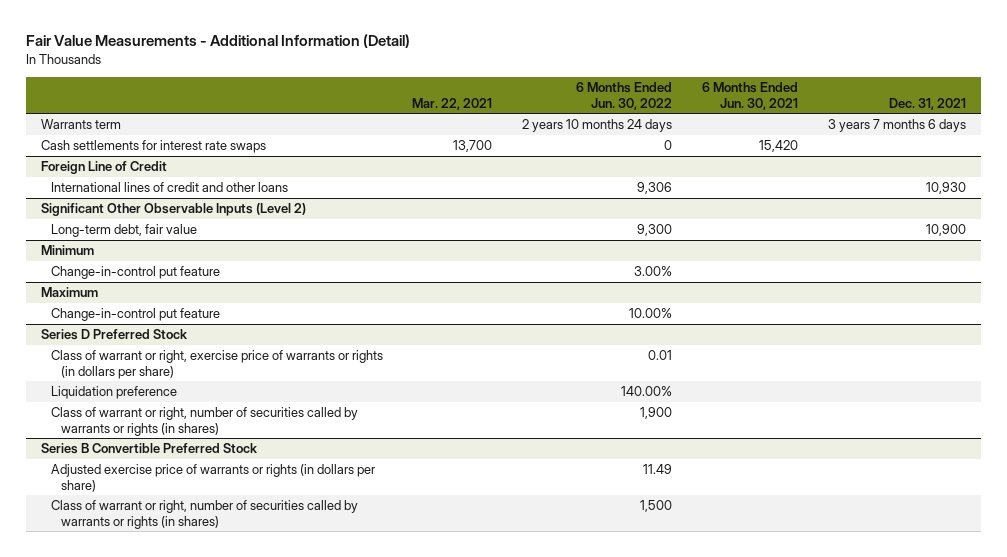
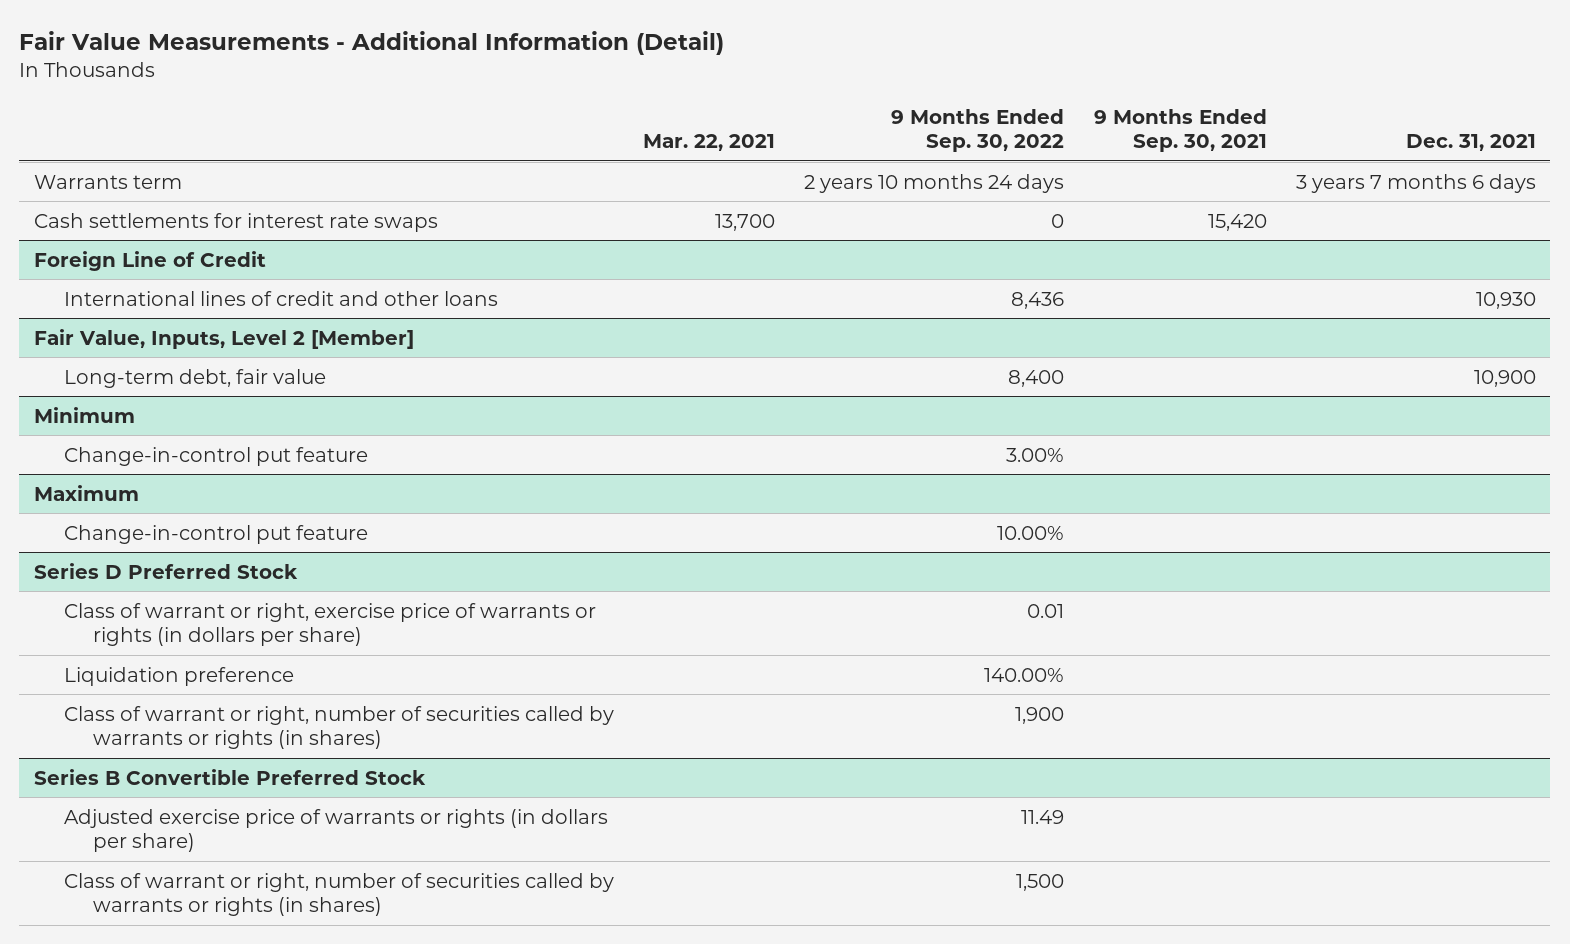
- | Mar. 22, 2021 | 6 Months Ended Jun. 30, 2022 | 6 Months Ended Jun. 30, 2021 | Dec. 31, 2021
+ | Mar. 22, 2021 | 9 Months Ended Sep. 30, 2022 | 9 Months Ended Sep. 30, 2021 | Dec. 31, 2021
- Significant Other Observable Inputs (Level 2)
+ Fair Value, Inputs, Level 2 [Member]

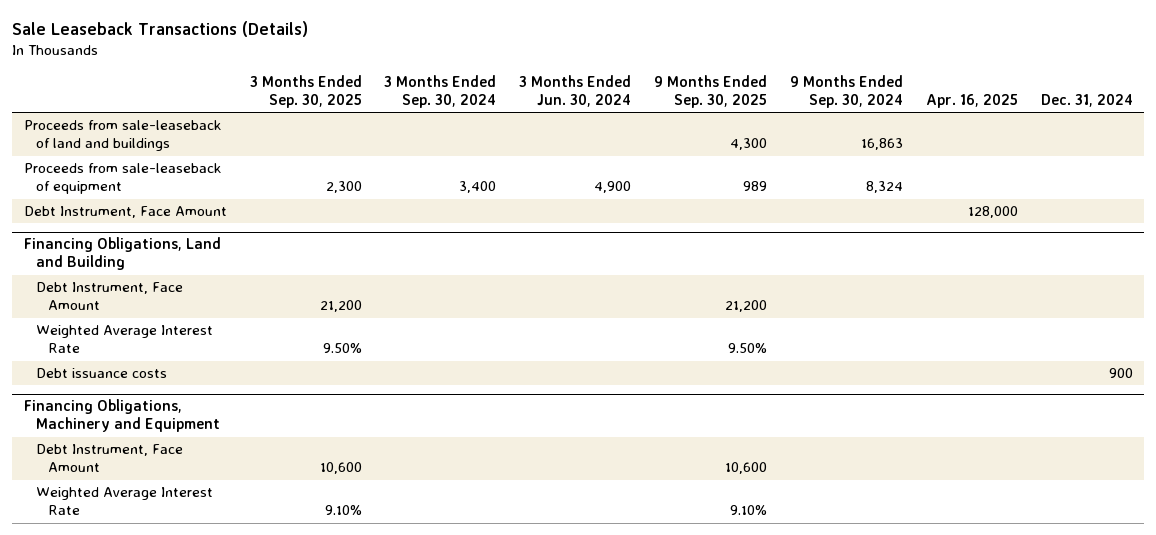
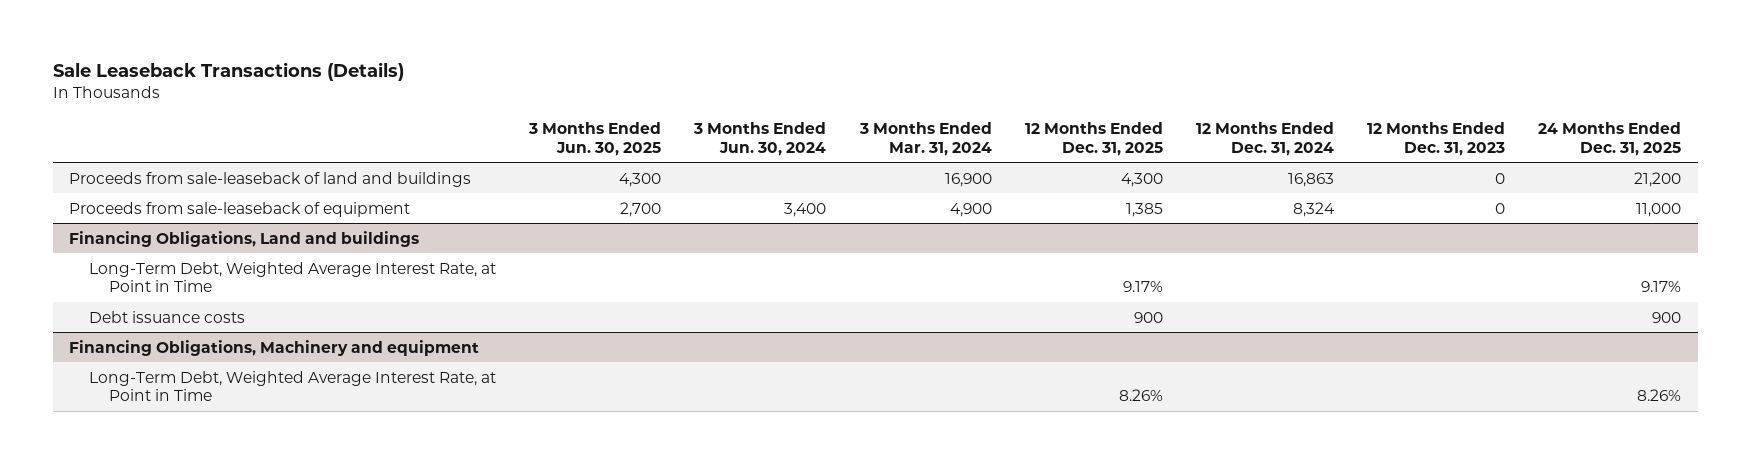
- | 3 Months Ended Sep. 30, 2025 | 3 Months Ended Sep. 30, 2024 | 3 Months Ended Jun. 30, 2024 | 9 Months Ended Sep. 30, 2025 | 9 Months Ended Sep. 30, 2024 | Apr. 16, 2025 | Dec. 31, 2024
+ | 3 Months Ended Jun. 30, 2025 | 3 Months Ended Jun. 30, 2024 | 3 Months Ended Mar. 31, 2024 | 12 Months Ended Dec. 31, 2025 | 12 Months Ended Dec. 31, 2024 | 12 Months Ended Dec. 31, 2023 | 24 Months Ended Dec. 31, 2025
- Proceeds from sale-leaseback of equipment | 2,300 | 3,400 | 4,900 | 989 | 8,324 | |
- Debt Instrument, Face Amount | | | | | | 128,000 |
- Financing Obligations, Land and Building
- Debt Instrument, Face Amount | 21,200 | | | 21,200 | | |
- Weighted Average Interest Rate | 9.50% | | | 9.50% | | |
+ Proceeds from sale-leaseback of equipment | 2,700 | 3,400 | 4,900 | 1,385 | 8,324 | 0 | 11,000
+ Financing Obligations, Land and buildings
+ Long-Term Debt, Weighted Average Interest Rate, at Point in Time | | | | 9.17% | | | 9.17%
- Financing Obligations, Machinery and Equipment
- Debt Instrument, Face Amount | 10,600 | | | 10,600 | | |
- Weighted Average Interest Rate | 9.10% | | | 9.10% | | |
+ Financing Obligations, Machinery and equipment
+ Long-Term Debt, Weighted Average Interest Rate, at Point in Time | | | | 8.26% | | | 8.26%

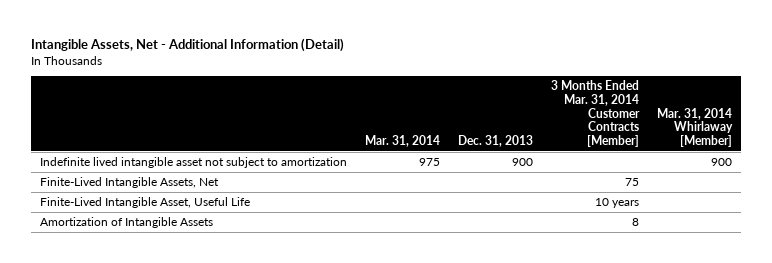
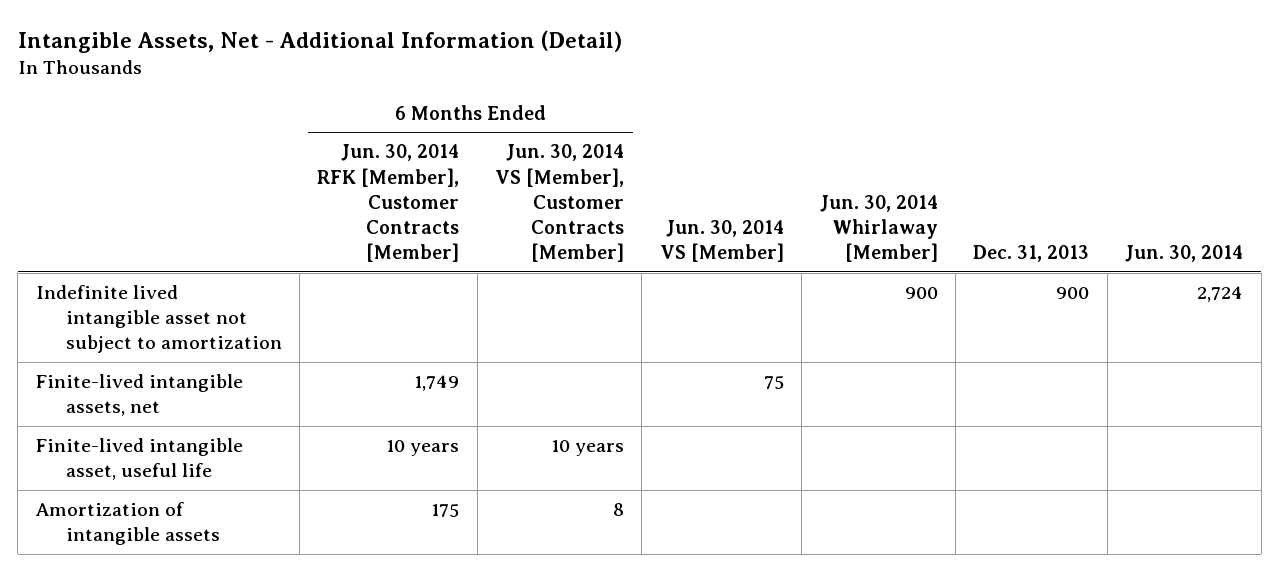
- | Mar. 31, 2014 | Dec. 31, 2013 | 3 Months Ended Mar. 31, 2014 Customer Contracts [Member] | Mar. 31, 2014 Whirlaway [Member]
+ | 6 Months Ended Jun. 30, 2014 RFK [Member], Customer Contracts [Member] | 6 Months Ended Jun. 30, 2014 VS [Member], Customer Contracts [Member] | Jun. 30, 2014 VS [Member] | Jun. 30, 2014 Whirlaway [Member] | Dec. 31, 2013 | Jun. 30, 2014
- Finite-Lived Intangible Assets, Net | | | 75 |
- Finite-Lived Intangible Asset, Useful Life | | | 10 years |
- Amortization of Intangible Assets | | | 8 |
+ Finite-lived intangible assets, net | 1,749 | | 75 | | |
+ Finite-lived intangible asset, useful life | 10 years | 10 years | | | |
+ Amortization of intangible assets | 175 | 8 | | | |

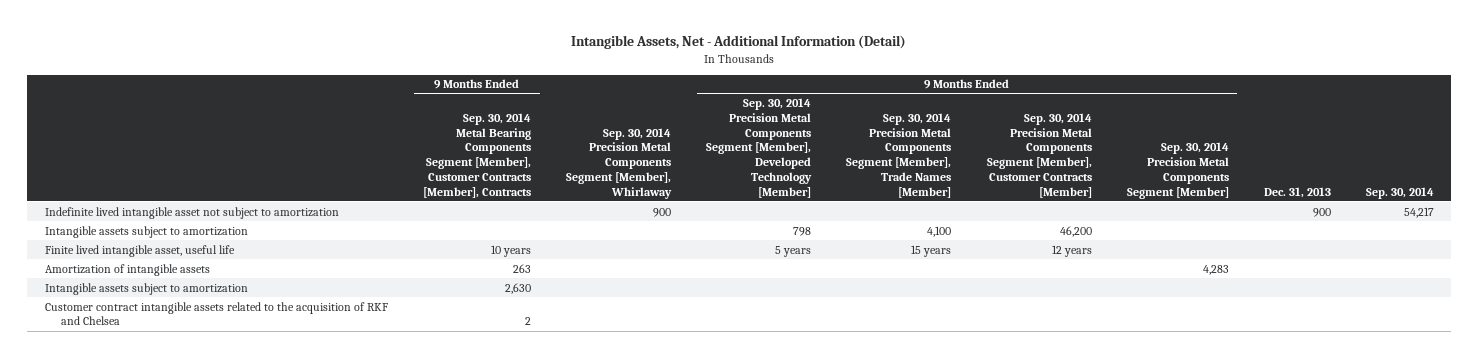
- | 6 Months Ended Jun. 30, 2014 RFK [Member], Customer Contracts [Member] | 6 Months Ended Jun. 30, 2014 VS [Member], Customer Contracts [Member] | Jun. 30, 2014 VS [Member] | Jun. 30, 2014 Whirlaway [Member] | Dec. 31, 2013 | Jun. 30, 2014
+ | 9 Months Ended Sep. 30, 2014 Metal Bearing Components Segment [Member], Customer Contracts [Member], Contracts | Sep. 30, 2014 Precision Metal Components Segment [Member], Whirlaway | 9 Months Ended Sep. 30, 2014 Precision Metal Components Segment [Member], Developed Technology [Member] | 9 Months Ended Sep. 30, 2014 Precision Metal Components Segment [Member], Trade Names [Member] | 9 Months Ended Sep. 30, 2014 Precision Metal Components Segment [Member], Customer Contracts [Member] | 9 Months Ended Sep. 30, 2014 Precision Metal Components Segment [Member] | Dec. 31, 2013 | Sep. 30, 2014
- Finite-lived intangible assets, net | 1,749 | | 75 | | |
- Finite-lived intangible asset, useful life | 10 years | 10 years | | | |
+ Intangible assets subject to amortization | | | 798 | 4,100 | 46,200 | | |
+ Finite lived intangible asset, useful life | 10 years | | 5 years | 15 years | 12 years | | |
+ Intangible assets subject to amortization | 2,630 | | | | | | |
+ Customer contract intangible assets related to the acquisition of RKF and Chelsea | 2 | | | | | | |

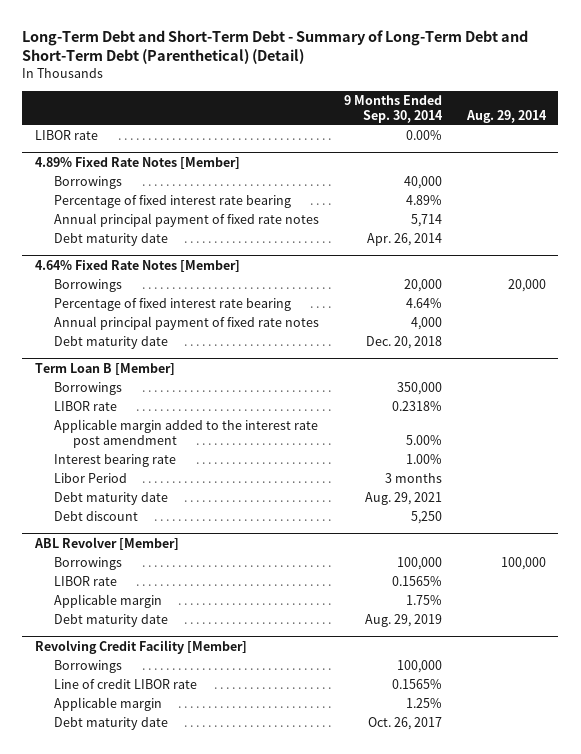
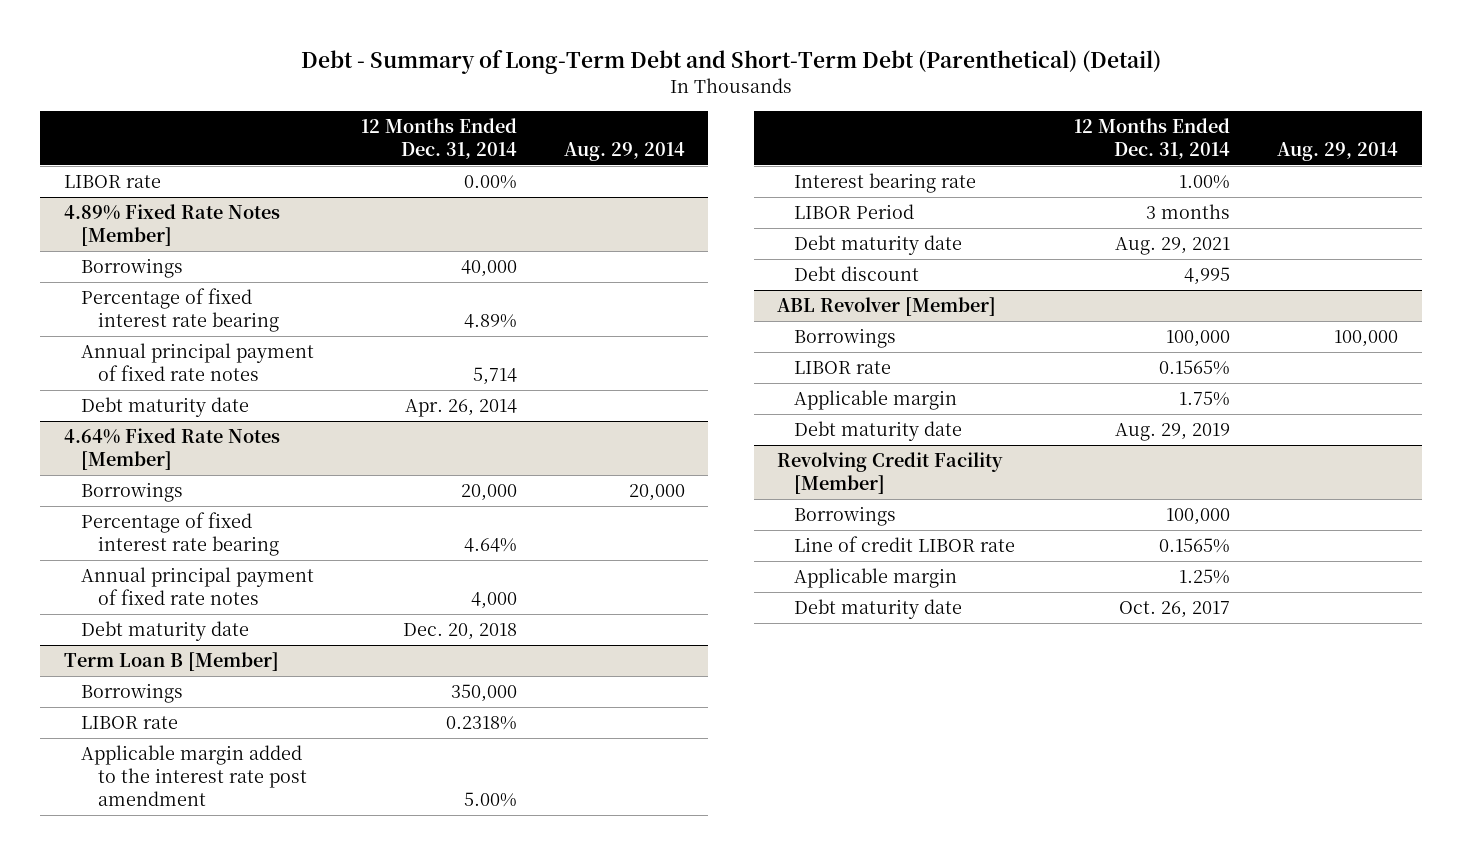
- Long-Term Debt and Short-Term Debt - Summary of Long-Term Debt and Short-Term Debt (Parenthetical) (Detail)
+ Debt - Summary of Long-Term Debt and Short-Term Debt (Parenthetical) (Detail)
- | 9 Months Ended Sep. 30, 2014 | Aug. 29, 2014
+ | 12 Months Ended Dec. 31, 2014 | Aug. 29, 2014
@ Term Loan B [Member]
- Libor Period | 3 months |
+ LIBOR Period | 3 months |

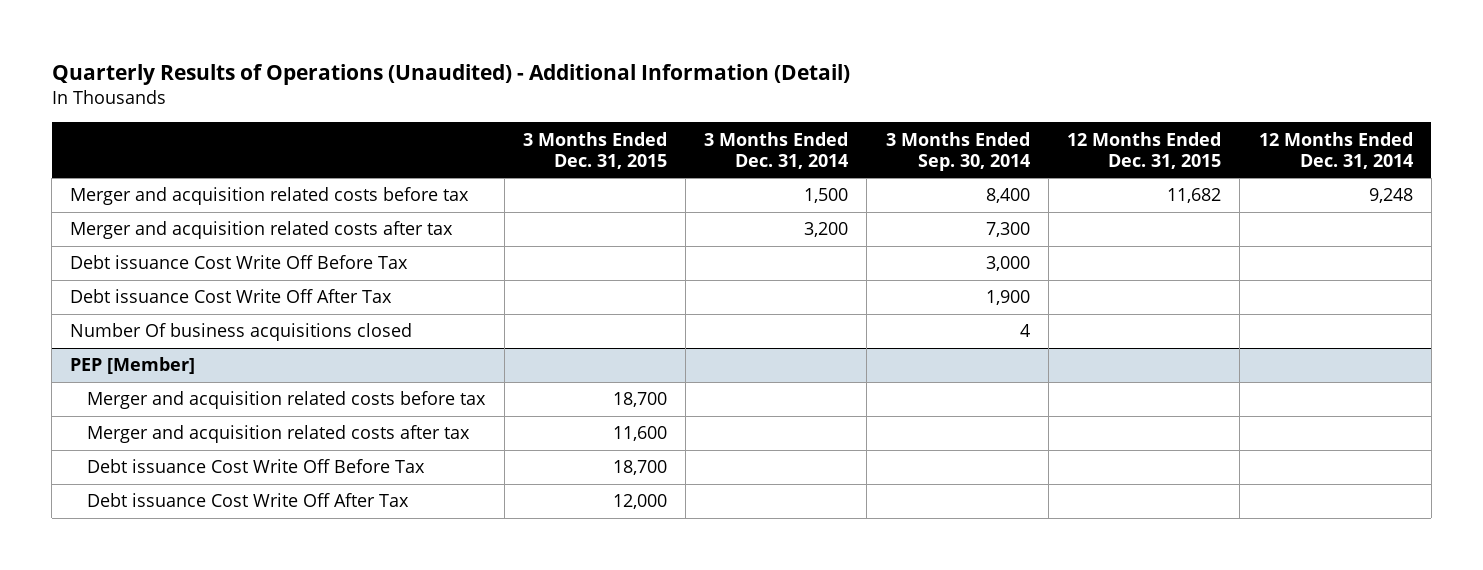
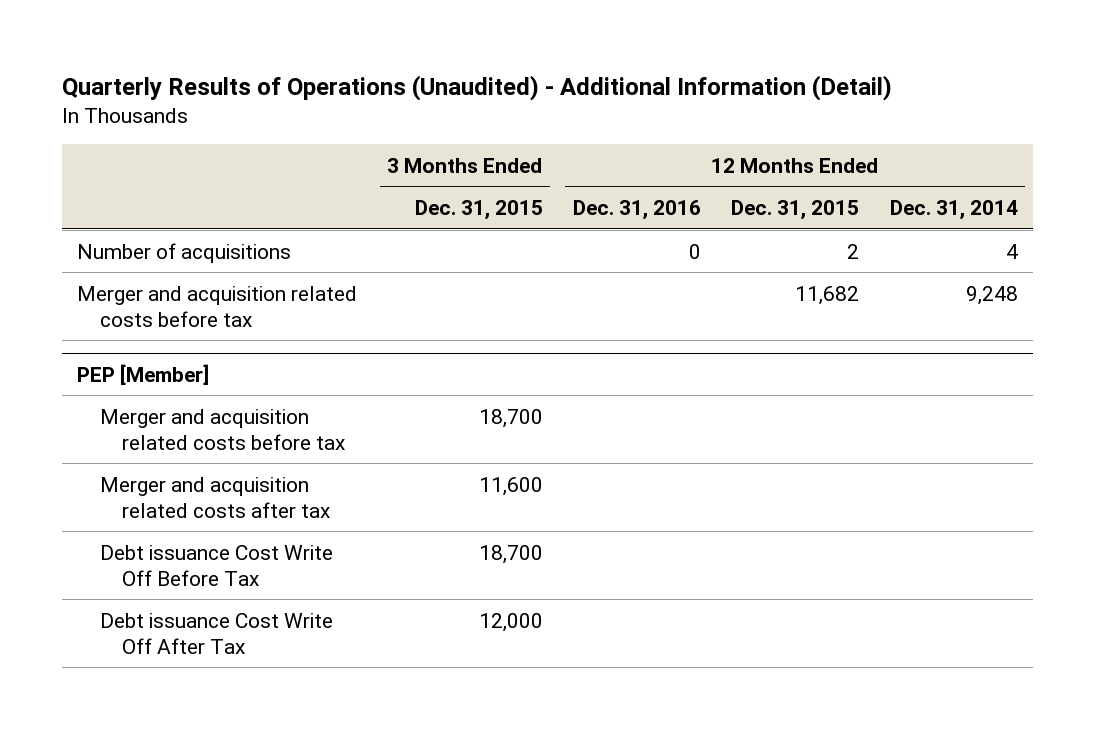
- | 3 Months Ended Dec. 31, 2015 | 3 Months Ended Dec. 31, 2014 | 3 Months Ended Sep. 30, 2014 | 12 Months Ended Dec. 31, 2015 | 12 Months Ended Dec. 31, 2014
+ | 3 Months Ended Dec. 31, 2015 | 12 Months Ended Dec. 31, 2016 | 12 Months Ended Dec. 31, 2015 | 12 Months Ended Dec. 31, 2014
+ Number of acquisitions | | 0 | 2 | 4
- Merger and acquisition related costs after tax | | 3,200 | 7,300 | |
- Debt issuance Cost Write Off Before Tax | | | 3,000 | |
- Debt issuance Cost Write Off After Tax | | | 1,900 | |
- Number Of business acquisitions closed | | | 4 | |

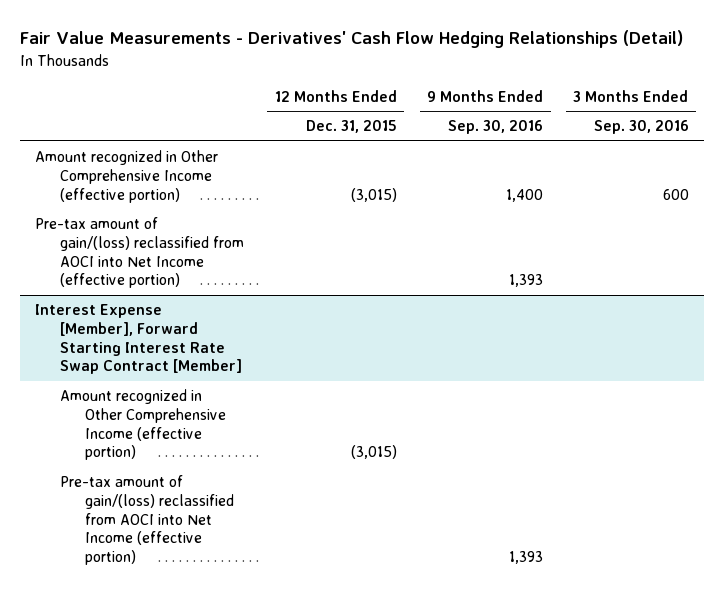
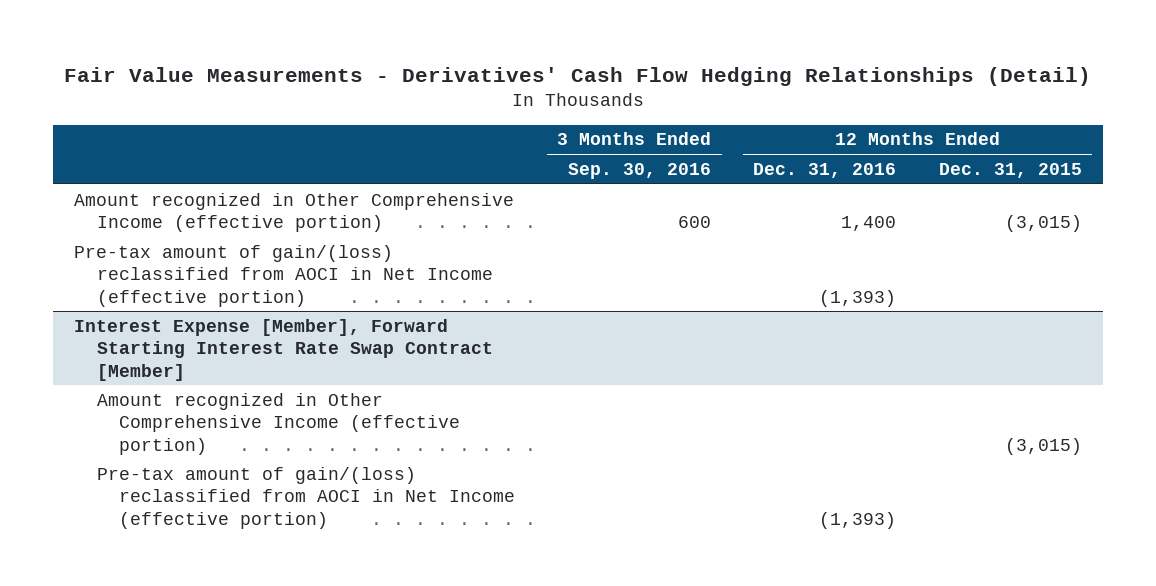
- | 12 Months Ended Dec. 31, 2015 | 9 Months Ended Sep. 30, 2016 | 3 Months Ended Sep. 30, 2016
+ | 3 Months Ended Sep. 30, 2016 | 12 Months Ended Dec. 31, 2016 | 12 Months Ended Dec. 31, 2015
- Pre-tax amount of gain/(loss) reclassified from AOCI into Net Income (effective portion) | | 1,393 |
+ Pre-tax amount of gain/(loss) reclassified from AOCI in Net Income (effective portion) | | (1,393) |
@ Interest Expense [Member], Forward Starting Interest Rate Swap Contract [Member]
- Pre-tax amount of gain/(loss) reclassified from AOCI into Net Income (effective portion) | | 1,393 |
+ Pre-tax amount of gain/(loss) reclassified from AOCI in Net Income (effective portion) | | (1,393) |

